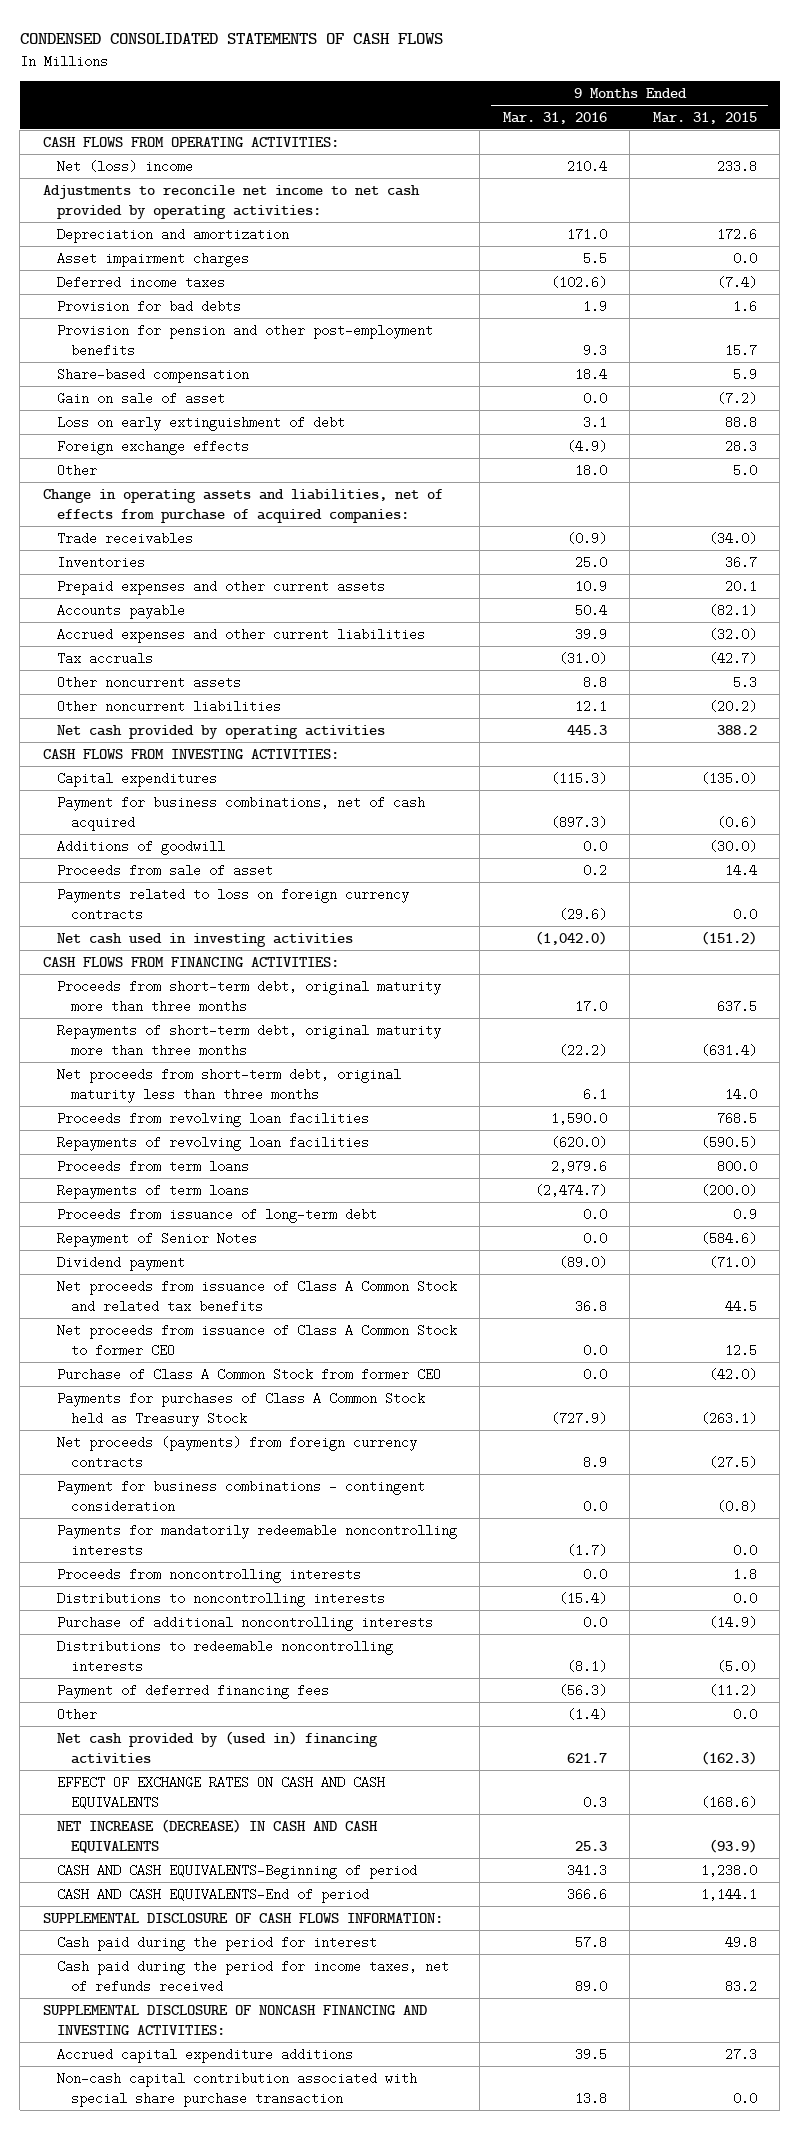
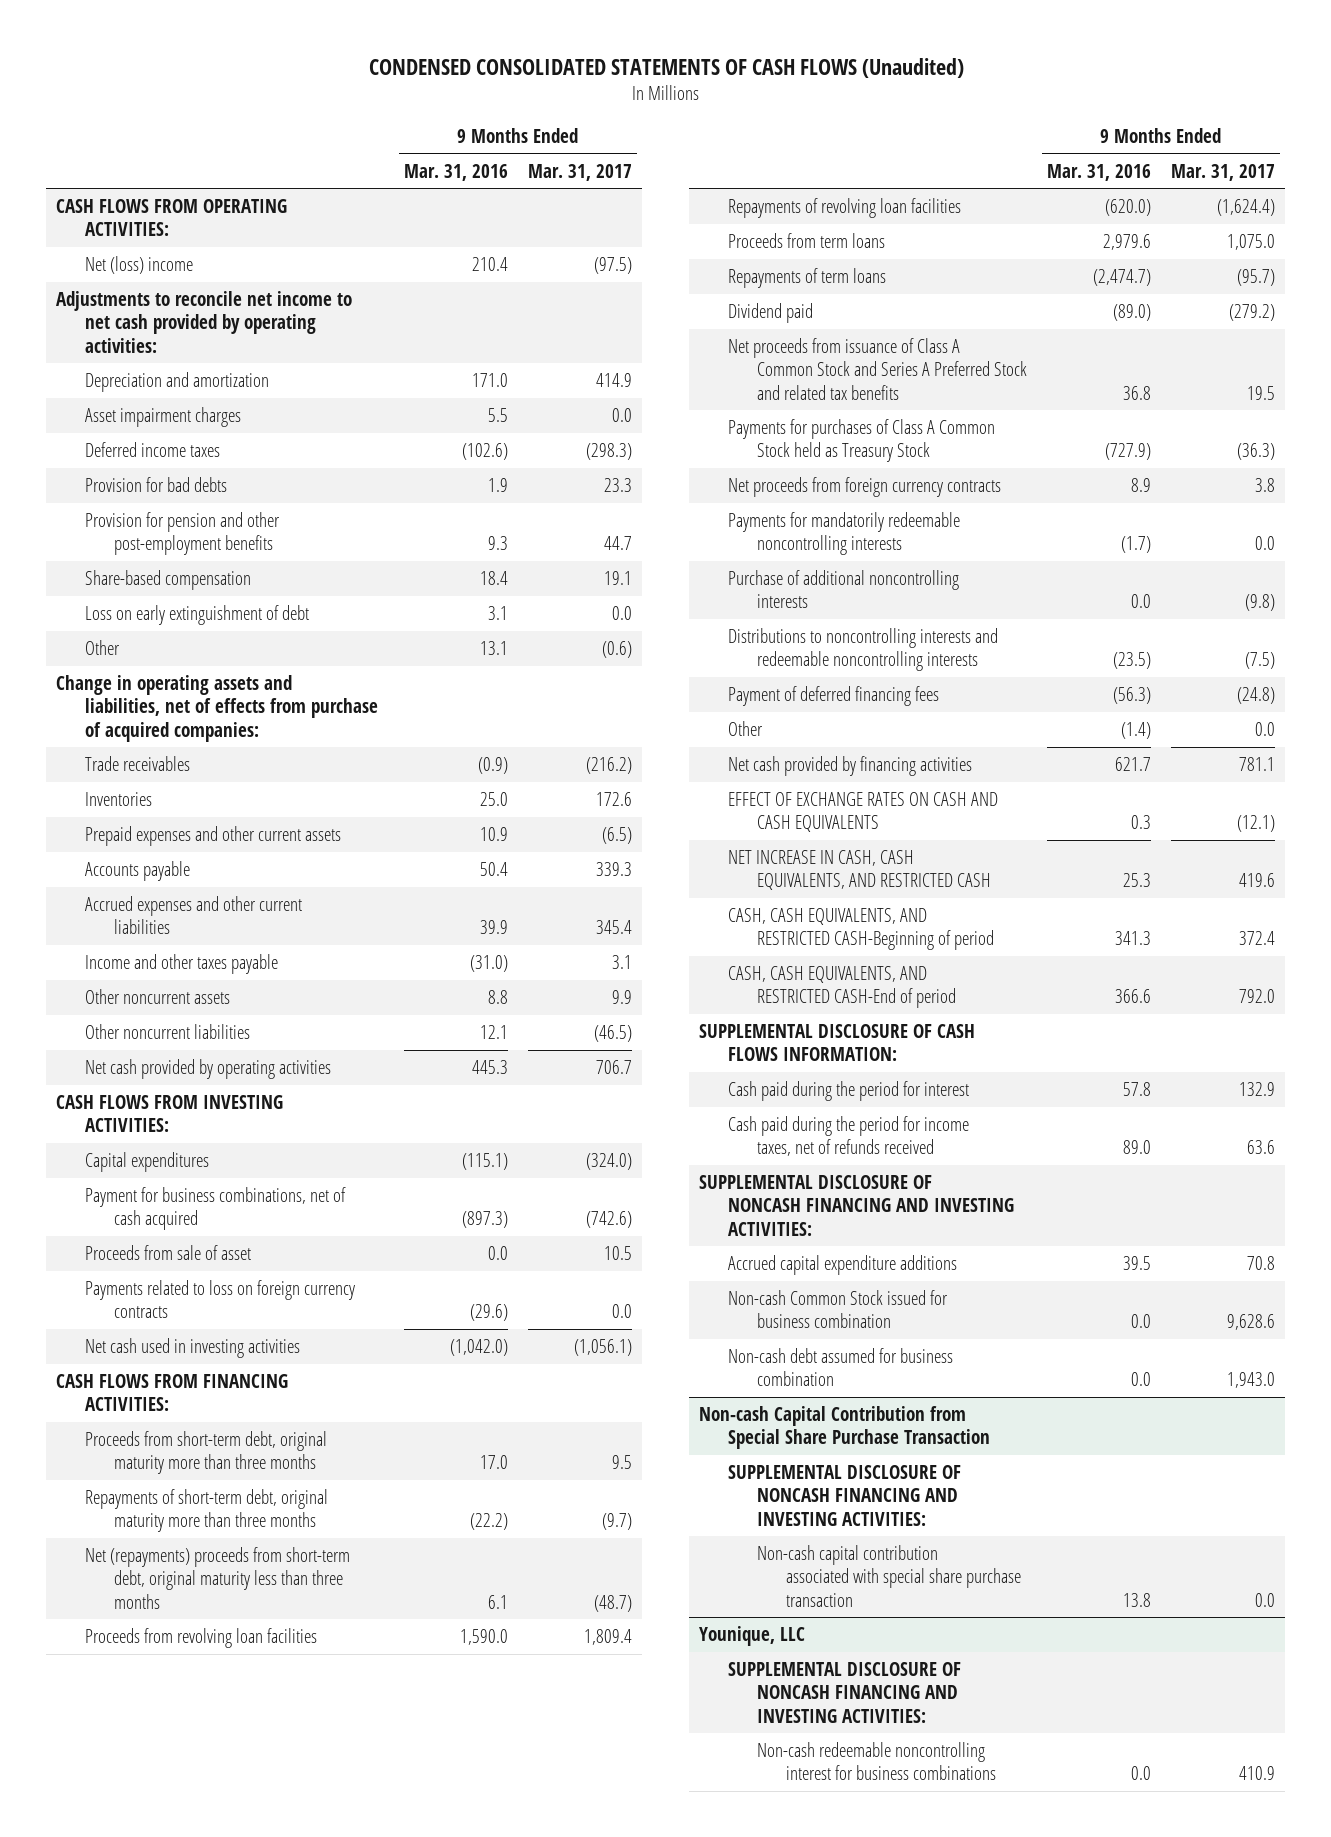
- CONDENSED CONSOLIDATED STATEMENTS OF CASH FLOWS
+ CONDENSED CONSOLIDATED STATEMENTS OF CASH FLOWS (Unaudited)
- | 9 Months Ended Mar. 31, 2016 | 9 Months Ended Mar. 31, 2015
+ | 9 Months Ended Mar. 31, 2016 | 9 Months Ended Mar. 31, 2017
- Gain on sale of asset | 0.0 | (7.2)
- Foreign exchange effects | (4.9) | 28.3
- Other | 18.0 | 5.0
+ Other | 13.1 | (0.6)
- Tax accruals | (31.0) | (42.7)
+ Income and other taxes payable | (31.0) | 3.1
- Capital expenditures | (115.3) | (135.0)
+ Capital expenditures | (115.1) | (324.0)
- Additions of goodwill | 0.0 | (30.0)
- Proceeds from sale of asset | 0.2 | 14.4
+ Proceeds from sale of asset | 0.0 | 10.5
- Net proceeds from short-term debt, original maturity less than three months | 6.1 | 14.0
+ Net (repayments) proceeds from short-term debt, original maturity less than three months | 6.1 | (48.7)
- Proceeds from issuance of long-term debt | 0.0 | 0.9
- Repayment of Senior Notes | 0.0 | (584.6)
- Dividend payment | (89.0) | (71.0)
- Net proceeds from issuance of Class A Common Stock and related tax benefits | 36.8 | 44.5
- Net proceeds from issuance of Class A Common Stock to former CEO | 0.0 | 12.5
- Purchase of Class A Common Stock from former CEO | 0.0 | (42.0)
+ Dividend paid | (89.0) | (279.2)
+ Net proceeds from issuance of Class A Common Stock and Series A Preferred Stock and related tax benefits | 36.8 | 19.5
- Net proceeds (payments) from foreign currency contracts | 8.9 | (27.5)
- Payment for business combinations - contingent consideration | 0.0 | (0.8)
+ Net proceeds from foreign currency contracts | 8.9 | 3.8
- Proceeds from noncontrolling interests | 0.0 | 1.8
- Distributions to noncontrolling interests | (15.4) | 0.0
- Distributions to redeemable noncontrolling interests | (8.1) | (5.0)
+ Distributions to noncontrolling interests and redeemable noncontrolling interests | (23.5) | (7.5)
- Net cash provided by (used in) financing activities | 621.7 | (162.3)
+ Net cash provided by financing activities | 621.7 | 781.1
- NET INCREASE (DECREASE) IN CASH AND CASH EQUIVALENTS | 25.3 | (93.9)
- CASH AND CASH EQUIVALENTS-Beginning of period | 341.3 | 1,238.0
- CASH AND CASH EQUIVALENTS-End of period | 366.6 | 1,144.1
+ NET INCREASE IN CASH, CASH EQUIVALENTS, AND RESTRICTED CASH | 25.3 | 419.6
+ CASH, CASH EQUIVALENTS, AND RESTRICTED CASH-Beginning of period | 341.3 | 372.4
+ CASH, CASH EQUIVALENTS, AND RESTRICTED CASH-End of period | 366.6 | 792.0
+ Non-cash Common Stock issued for business combination | 0.0 | 9,628.6
+ Non-cash debt assumed for business combination | 0.0 | 1,943.0
+ Non-cash Capital Contribution from Special Share Purchase Transaction
+ SUPPLEMENTAL DISCLOSURE OF NONCASH FINANCING AND INVESTING ACTIVITIES:
+ Younique, LLC
+ SUPPLEMENTAL DISCLOSURE OF NONCASH FINANCING AND INVESTING ACTIVITIES:
+ Non-cash redeemable noncontrolling interest for business combinations | 0.0 | 410.9

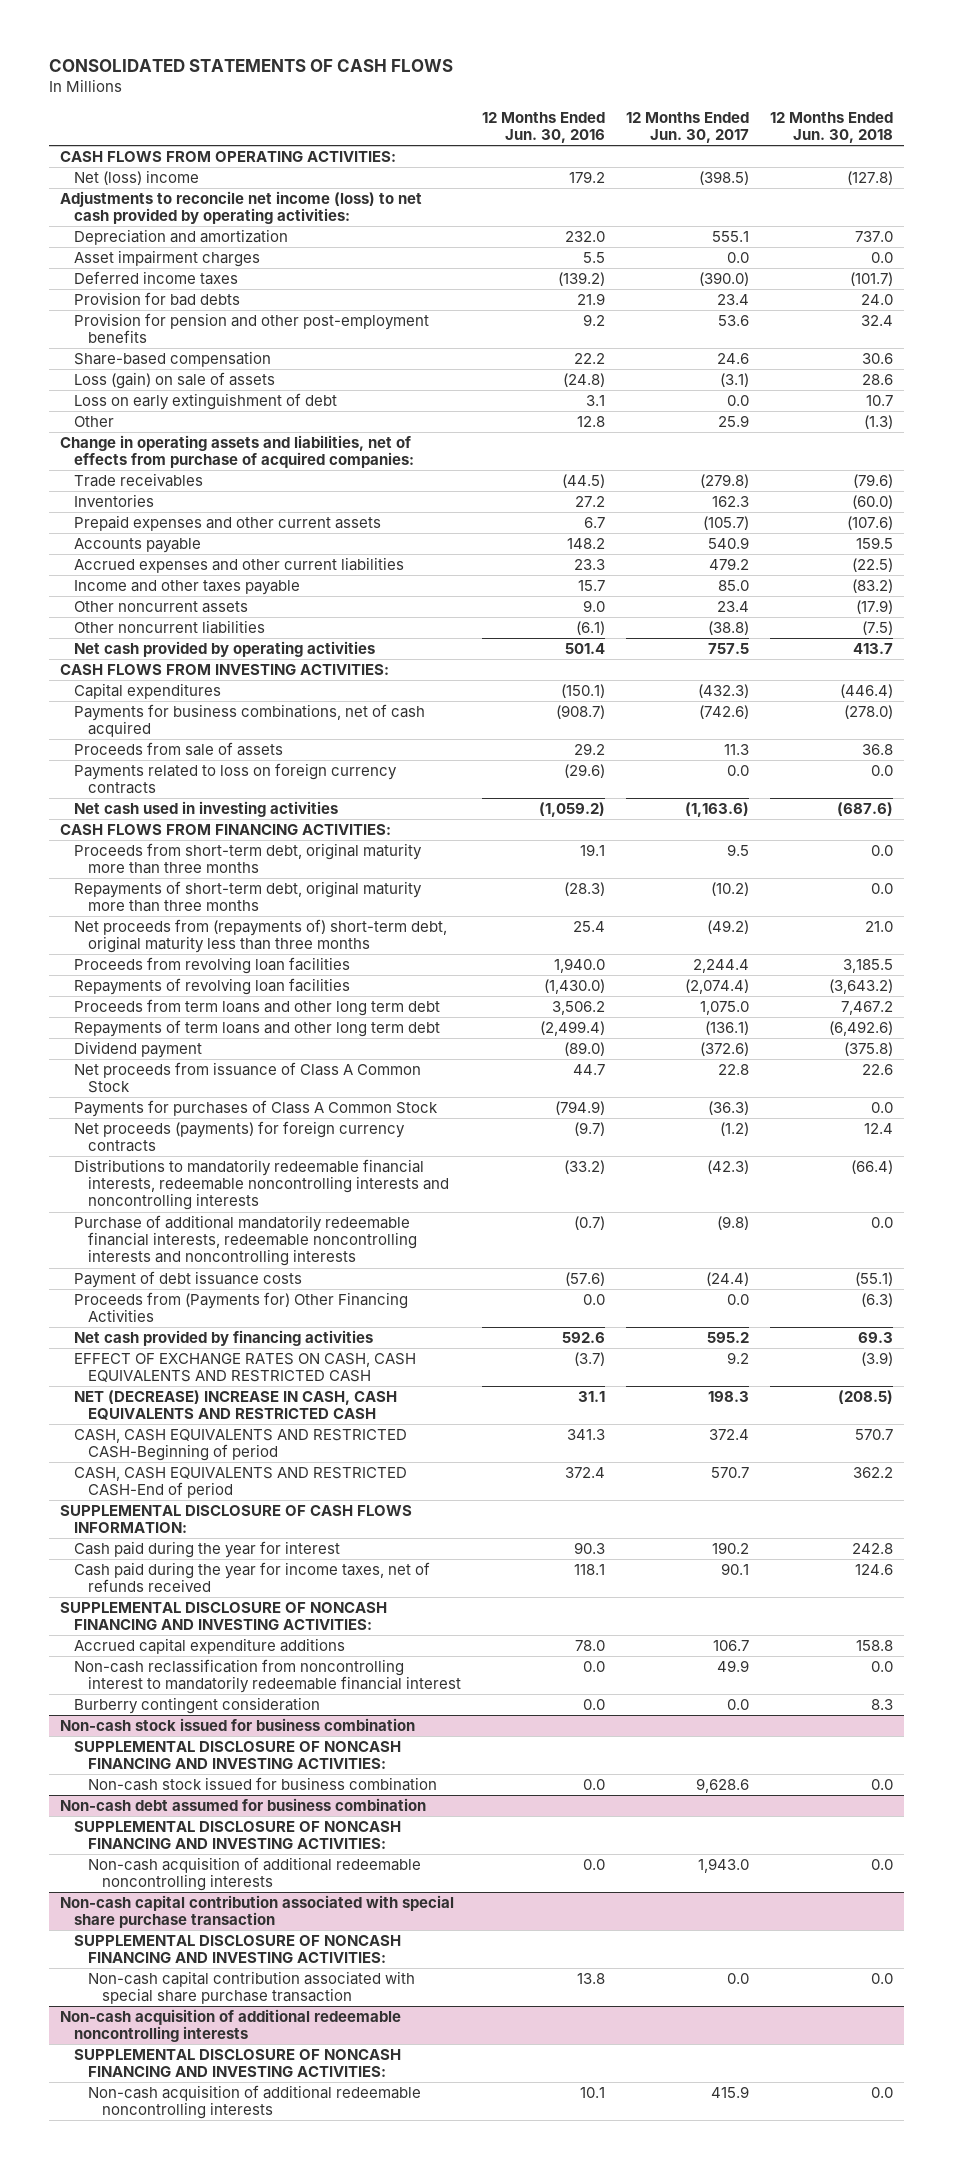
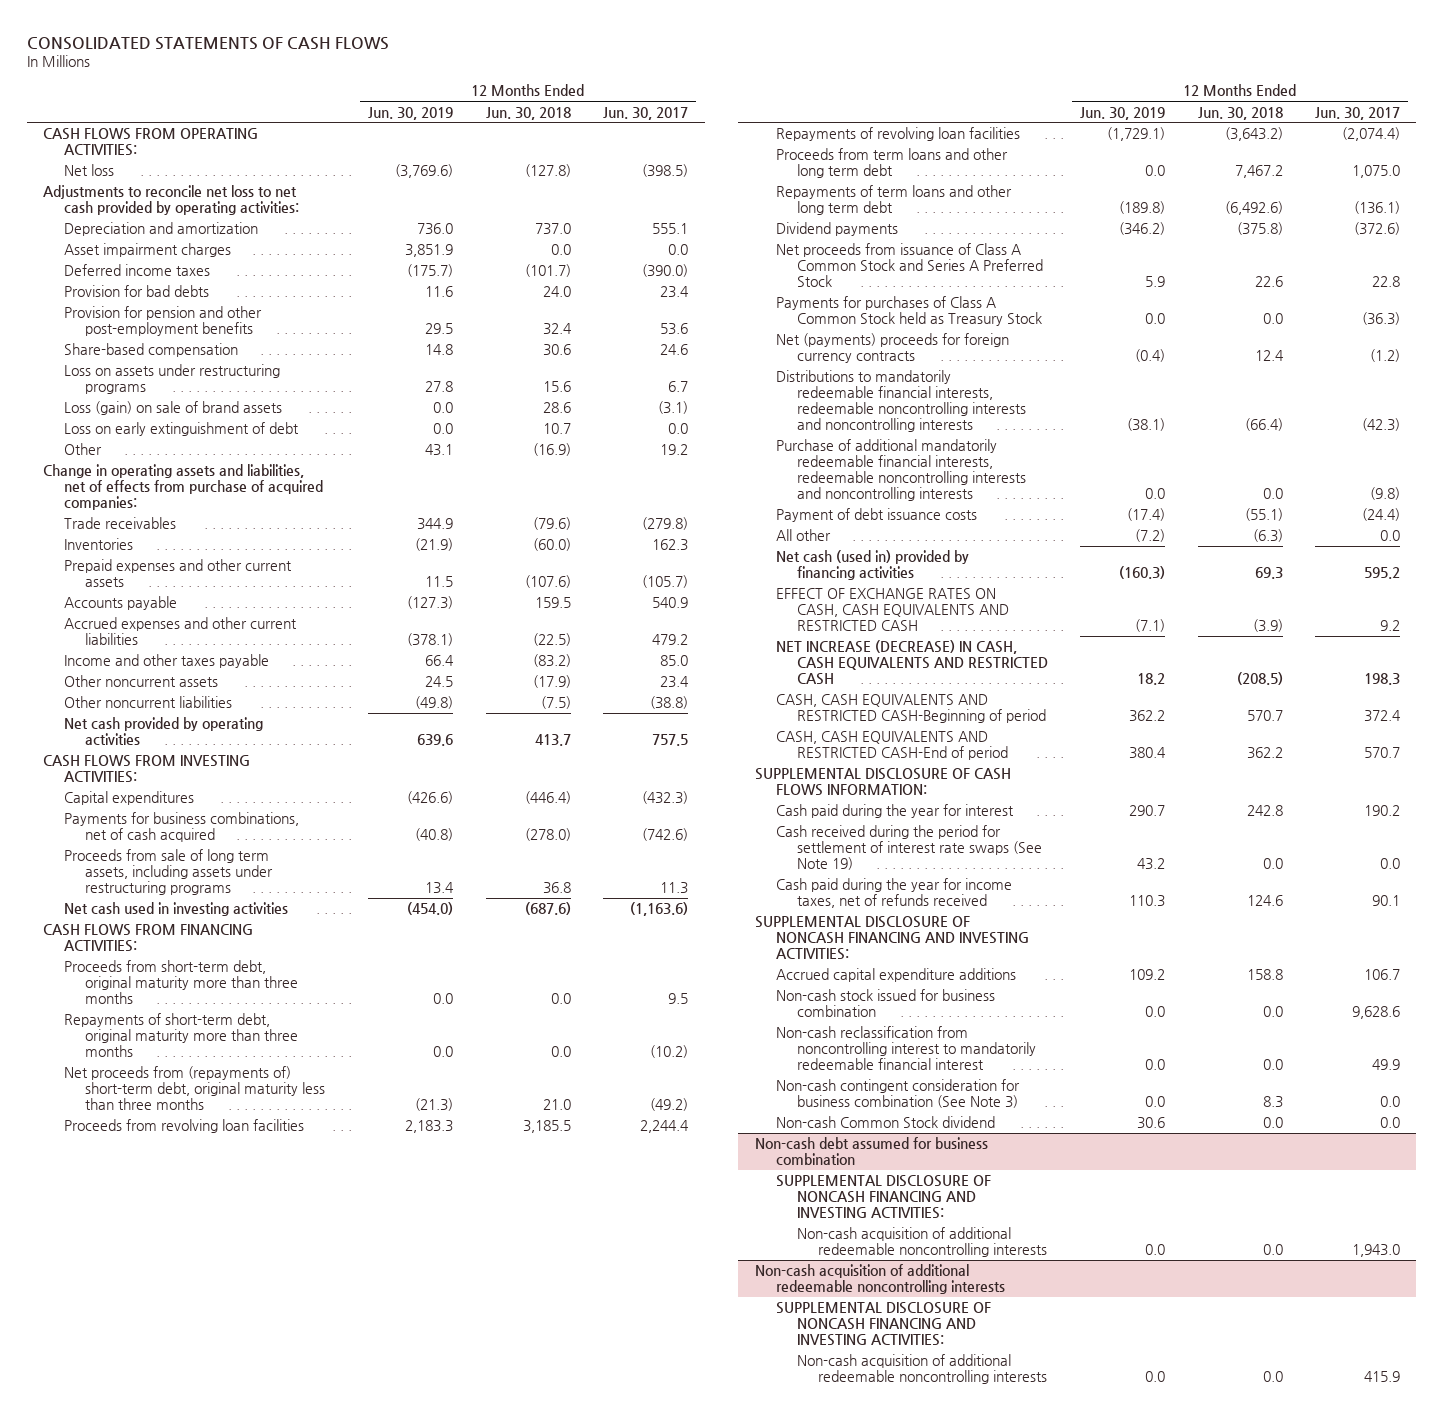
- | 12 Months Ended Jun. 30, 2016 | 12 Months Ended Jun. 30, 2017 | 12 Months Ended Jun. 30, 2018
+ | 12 Months Ended Jun. 30, 2019 | 12 Months Ended Jun. 30, 2018 | 12 Months Ended Jun. 30, 2017
- Net (loss) income | 179.2 | (398.5) | (127.8)
- Adjustments to reconcile net income (loss) to net cash provided by operating activities:
+ Net loss | (3,769.6) | (127.8) | (398.5)
+ Adjustments to reconcile net loss to net cash provided by operating activities:
- Loss (gain) on sale of assets | (24.8) | (3.1) | 28.6
+ Loss on assets under restructuring programs | 27.8 | 15.6 | 6.7
+ Loss (gain) on sale of brand assets | 0.0 | 28.6 | (3.1)
- Other | 12.8 | 25.9 | (1.3)
+ Other | 43.1 | (16.9) | 19.2
- Proceeds from sale of assets | 29.2 | 11.3 | 36.8
- Payments related to loss on foreign currency contracts | (29.6) | 0.0 | 0.0
+ Proceeds from sale of long term assets, including assets under restructuring programs | 13.4 | 36.8 | 11.3
- Dividend payment | (89.0) | (372.6) | (375.8)
- Net proceeds from issuance of Class A Common Stock | 44.7 | 22.8 | 22.6
- Payments for purchases of Class A Common Stock | (794.9) | (36.3) | 0.0
- Net proceeds (payments) for foreign currency contracts | (9.7) | (1.2) | 12.4
+ Dividend payments | (346.2) | (375.8) | (372.6)
+ Net proceeds from issuance of Class A Common Stock and Series A Preferred Stock | 5.9 | 22.6 | 22.8
+ Payments for purchases of Class A Common Stock held as Treasury Stock | 0.0 | 0.0 | (36.3)
+ Net (payments) proceeds for foreign currency contracts | (0.4) | 12.4 | (1.2)
- Proceeds from (Payments for) Other Financing Activities | 0.0 | 0.0 | (6.3)
- Net cash provided by financing activities | 592.6 | 595.2 | 69.3
+ All other | (7.2) | (6.3) | 0.0
+ Net cash (used in) provided by financing activities | (160.3) | 69.3 | 595.2
- NET (DECREASE) INCREASE IN CASH, CASH EQUIVALENTS AND RESTRICTED CASH | 31.1 | 198.3 | (208.5)
+ NET INCREASE (DECREASE) IN CASH, CASH EQUIVALENTS AND RESTRICTED CASH | 18.2 | (208.5) | 198.3
+ Cash received during the period for settlement of interest rate swaps (See Note 19) | 43.2 | 0.0 | 0.0
- Burberry contingent consideration | 0.0 | 0.0 | 8.3
- Non-cash stock issued for business combination
- SUPPLEMENTAL DISCLOSURE OF NONCASH FINANCING AND INVESTING ACTIVITIES:
moved down: Non-cash reclassification from noncontrolling interest to mandatorily redeemable financial interest | 0.0 | 0.0 | 49.9
+ Non-cash contingent consideration for business combination (See Note 3) | 0.0 | 8.3 | 0.0
+ Non-cash Common Stock dividend | 30.6 | 0.0 | 0.0
- Non-cash capital contribution associated with special share purchase transaction
- SUPPLEMENTAL DISCLOSURE OF NONCASH FINANCING AND INVESTING ACTIVITIES:
- Non-cash capital contribution associated with special share purchase transaction | 13.8 | 0.0 | 0.0

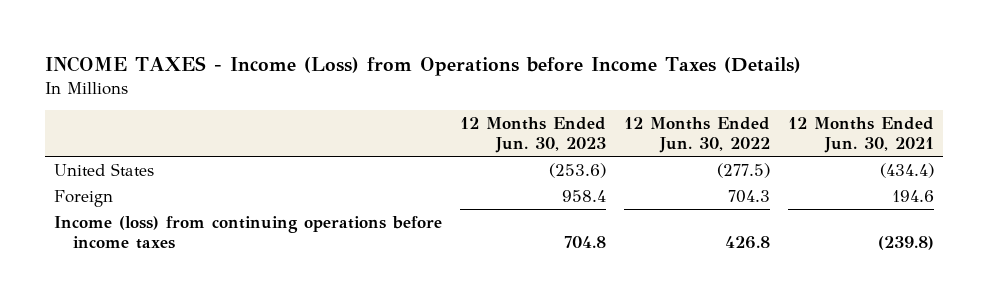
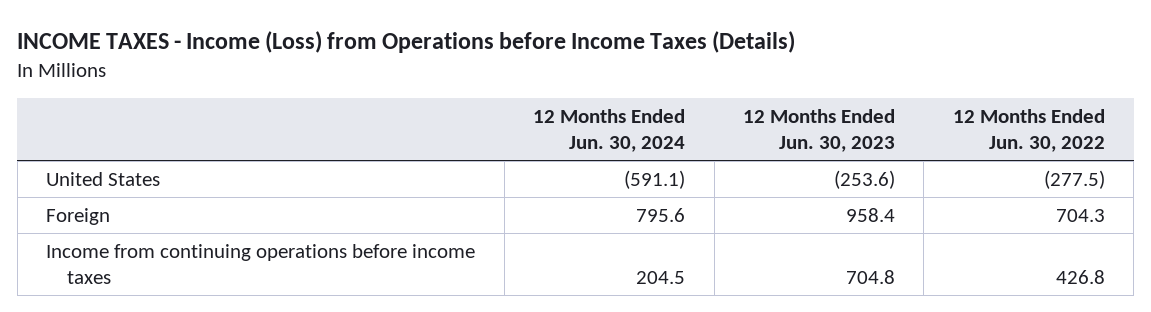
- | 12 Months Ended Jun. 30, 2023 | 12 Months Ended Jun. 30, 2022 | 12 Months Ended Jun. 30, 2021
+ | 12 Months Ended Jun. 30, 2024 | 12 Months Ended Jun. 30, 2023 | 12 Months Ended Jun. 30, 2022
- Income (loss) from continuing operations before income taxes | 704.8 | 426.8 | (239.8)
+ Income from continuing operations before income taxes | 204.5 | 704.8 | 426.8

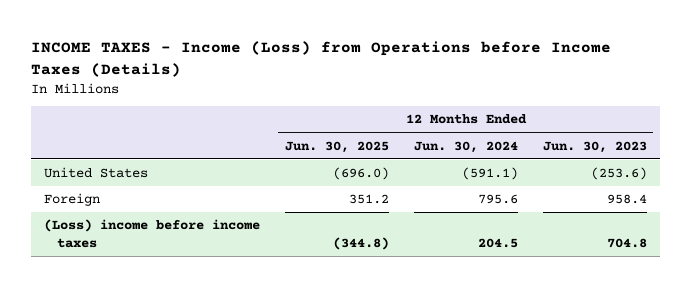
- | 12 Months Ended Jun. 30, 2024 | 12 Months Ended Jun. 30, 2023 | 12 Months Ended Jun. 30, 2022
+ | 12 Months Ended Jun. 30, 2025 | 12 Months Ended Jun. 30, 2024 | 12 Months Ended Jun. 30, 2023
- Income from continuing operations before income taxes | 204.5 | 704.8 | 426.8
+ (Loss) income before income taxes | (344.8) | 204.5 | 704.8

